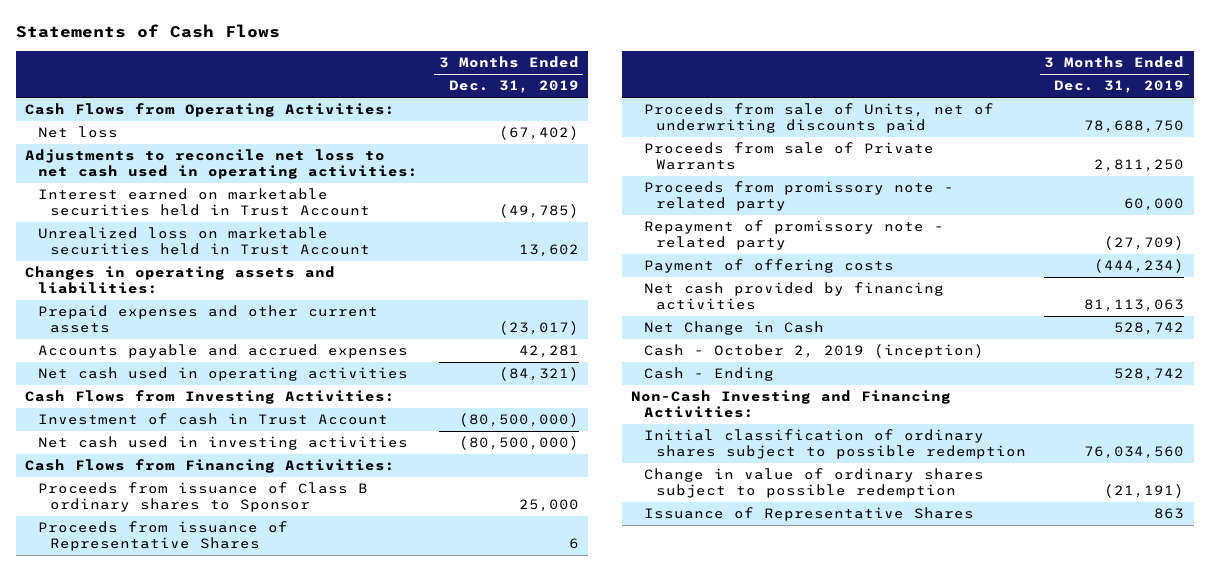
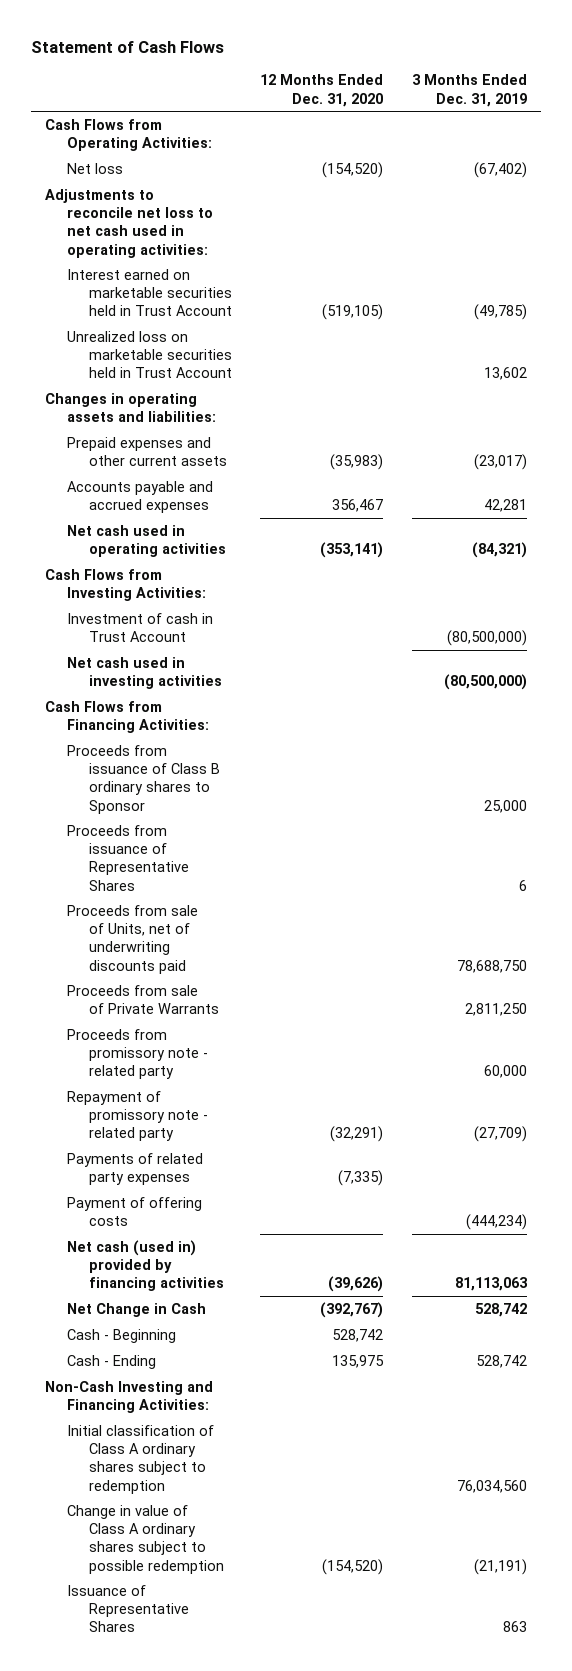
- Statements of Cash Flows
+ Statement of Cash Flows
- | 3 Months Ended Dec. 31, 2019
+ | 12 Months Ended Dec. 31, 2020 | 3 Months Ended Dec. 31, 2019
+ Payments of related party expenses | (7,335) |
- Net cash provided by financing activities | 81,113,063
+ Net cash (used in) provided by financing activities | (39,626) | 81,113,063
- Cash - October 2, 2019 (inception)
+ Cash - Beginning | 528,742 |
- Initial classification of ordinary shares subject to possible redemption | 76,034,560
- Change in value of ordinary shares subject to possible redemption | (21,191)
+ Initial classification of Class A ordinary shares subject to redemption | | 76,034,560
+ Change in value of Class A ordinary shares subject to possible redemption | (154,520) | (21,191)

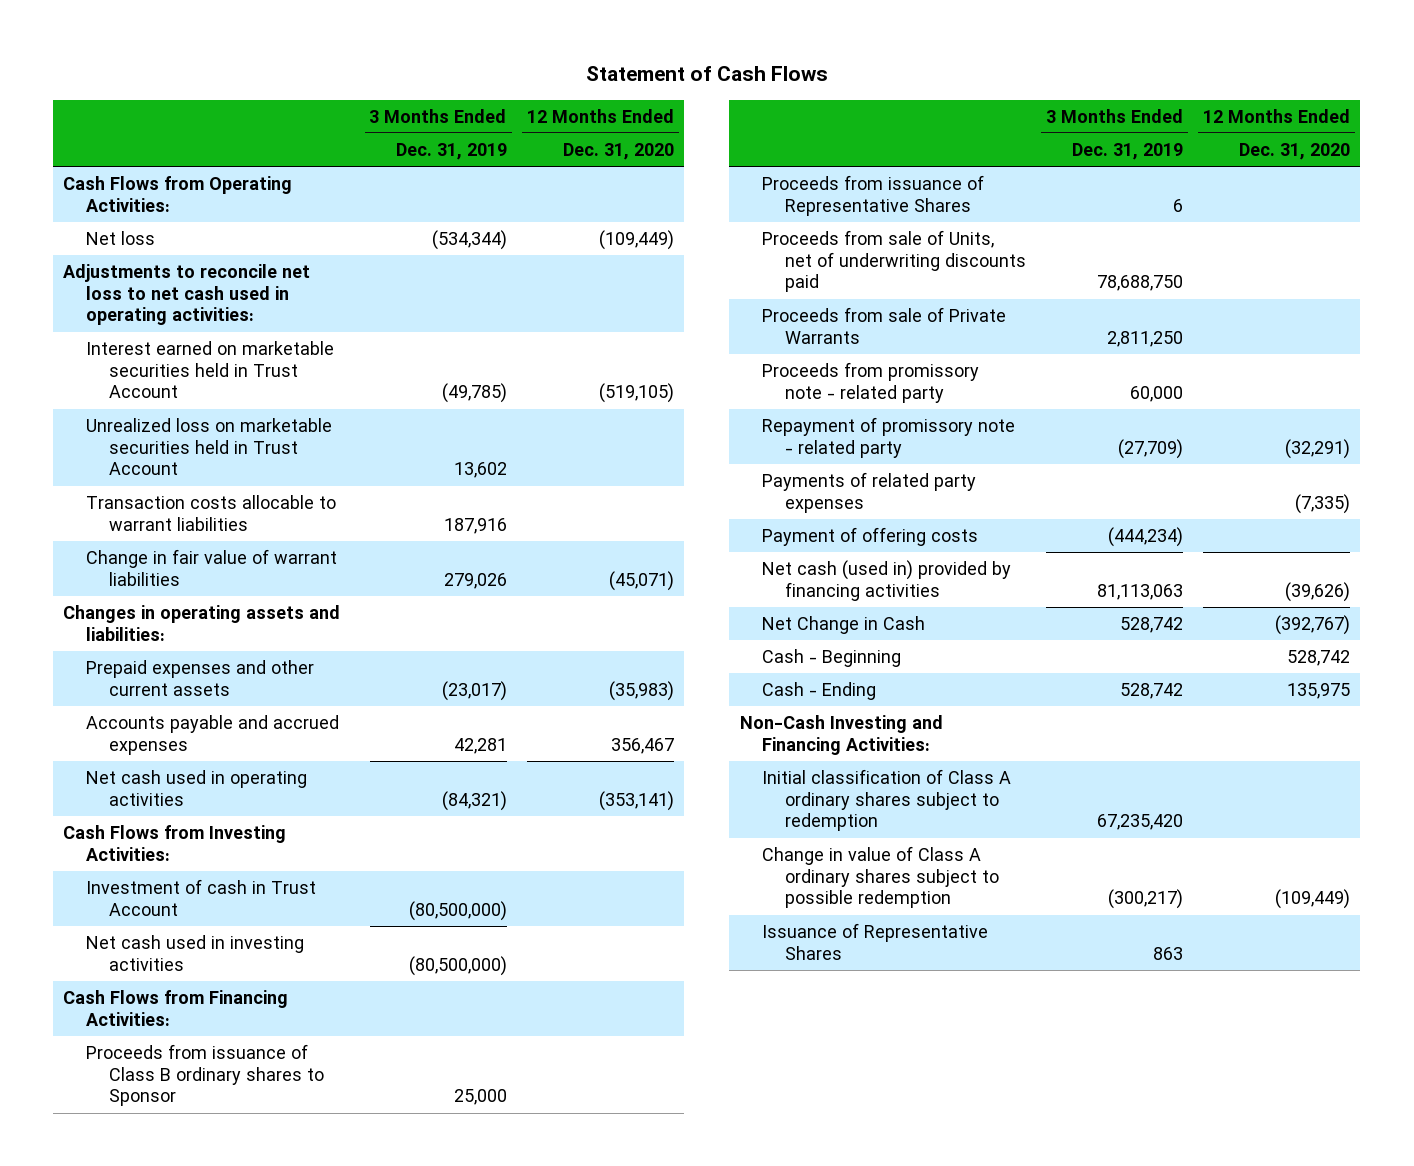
- | 12 Months Ended Dec. 31, 2020 | 3 Months Ended Dec. 31, 2019
+ | 3 Months Ended Dec. 31, 2019 | 12 Months Ended Dec. 31, 2020
- Net loss | (154,520) | (67,402)
+ Net loss | (534,344) | (109,449)
+ Transaction costs allocable to warrant liabilities | 187,916 |
+ Change in fair value of warrant liabilities | 279,026 | (45,071)
- Initial classification of Class A ordinary shares subject to redemption | | 76,034,560
- Change in value of Class A ordinary shares subject to possible redemption | (154,520) | (21,191)
+ Initial classification of Class A ordinary shares subject to redemption | 67,235,420 |
+ Change in value of Class A ordinary shares subject to possible redemption | (300,217) | (109,449)

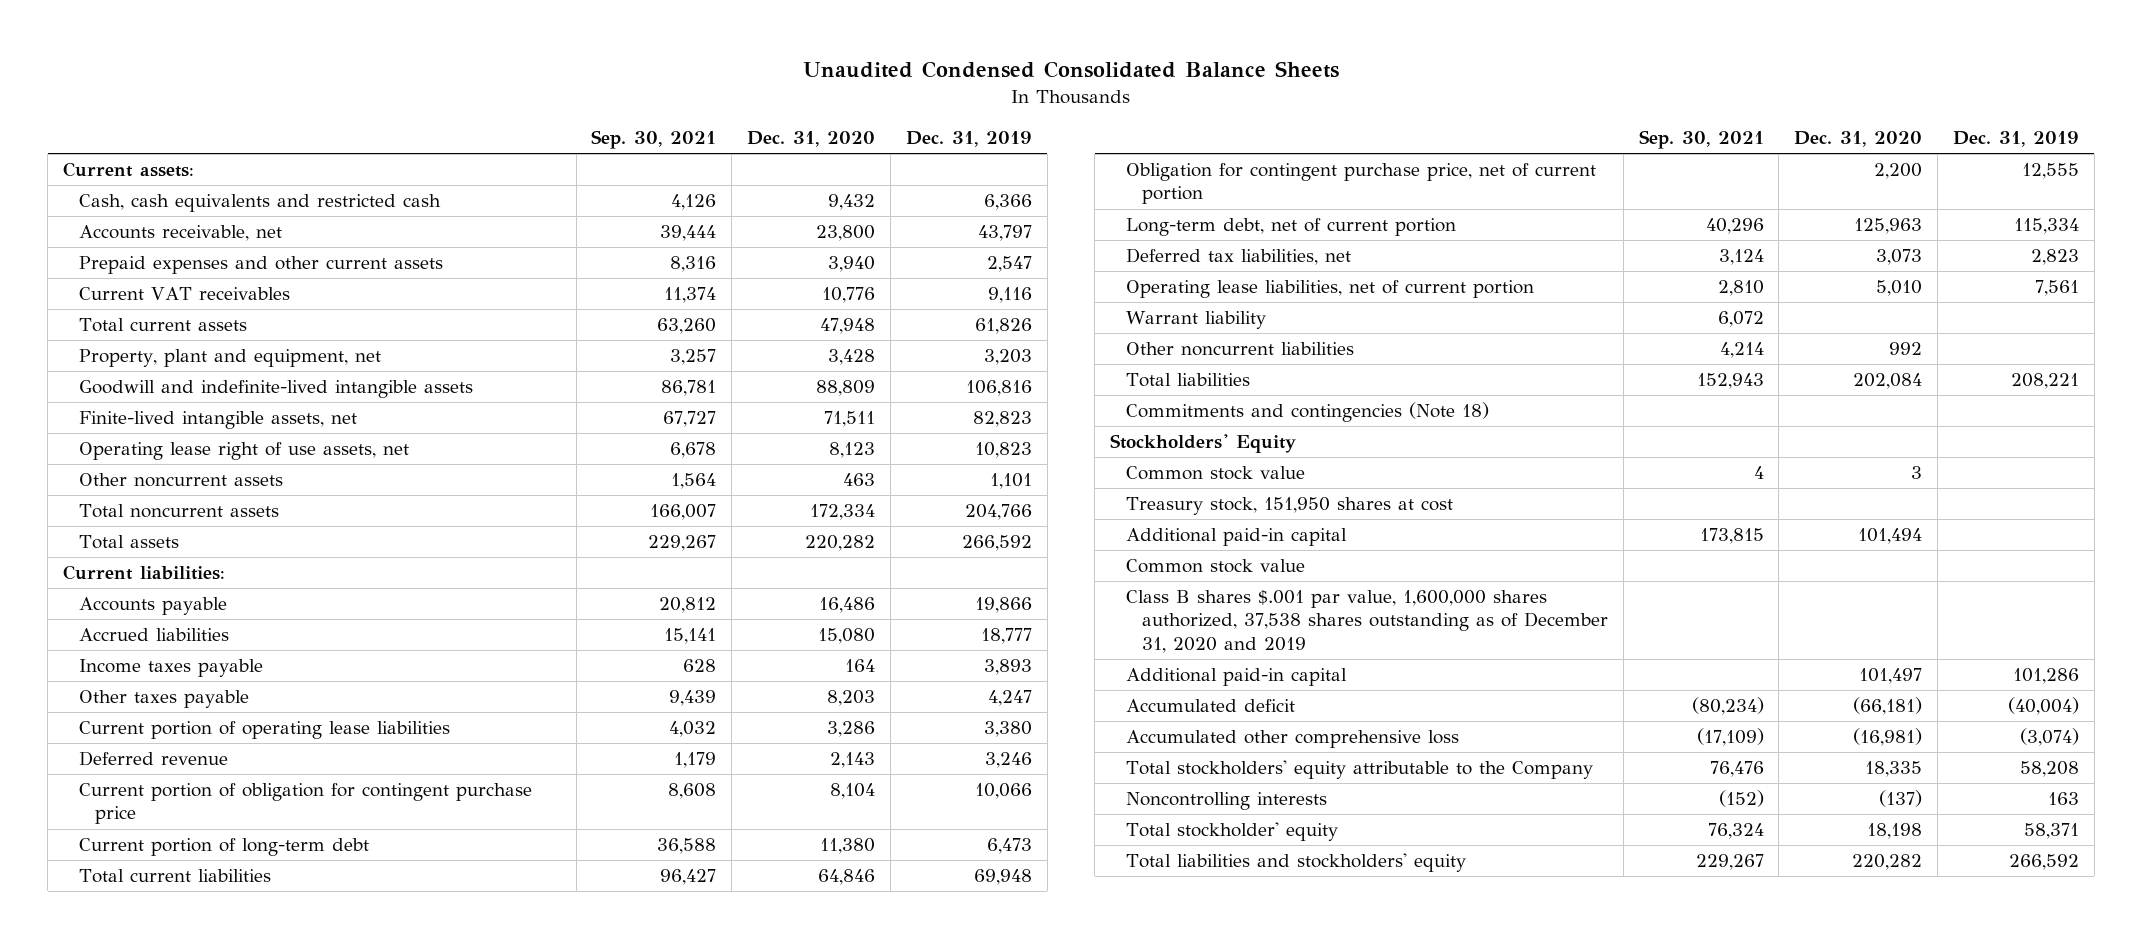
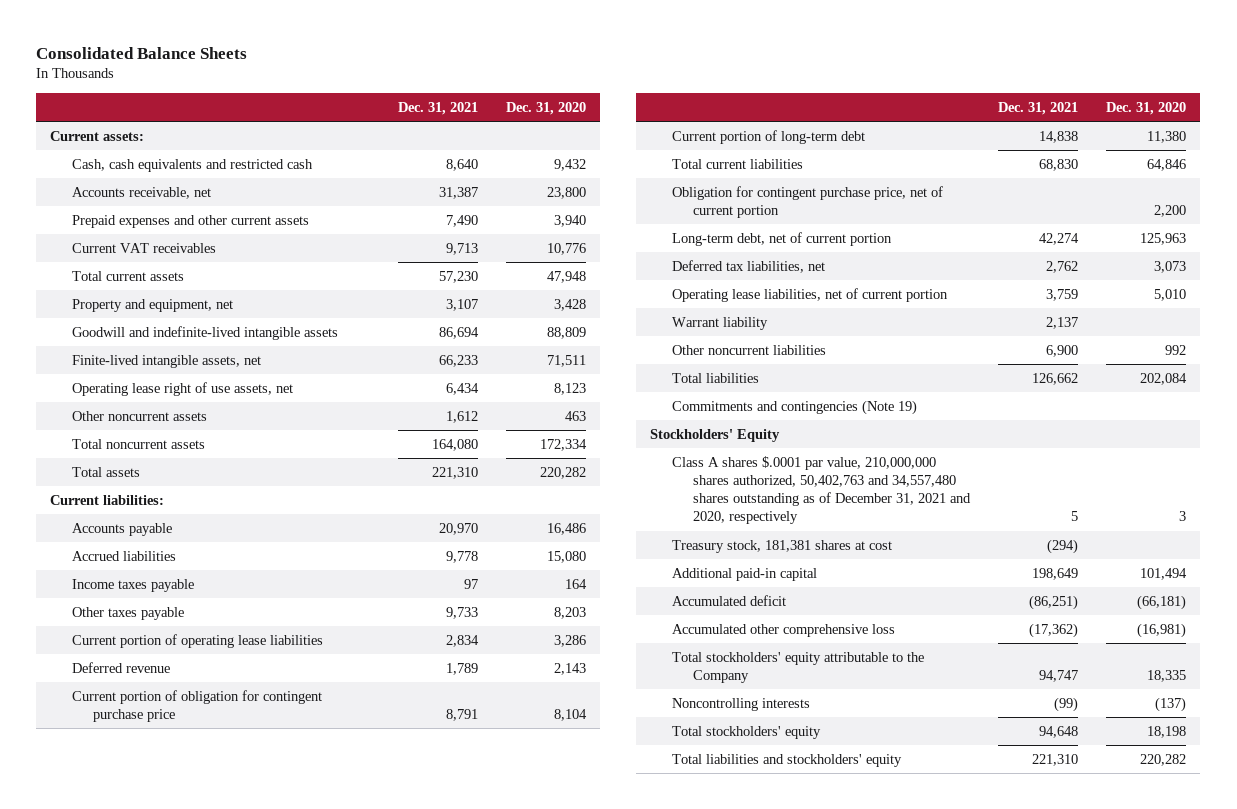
- Unaudited Condensed Consolidated Balance Sheets
+ Consolidated Balance Sheets
- | Sep. 30, 2021 | Dec. 31, 2020 | Dec. 31, 2019
+ | Dec. 31, 2021 | Dec. 31, 2020
- Property, plant and equipment, net | 3,257 | 3,428 | 3,203
+ Property and equipment, net | 3,107 | 3,428
- Commitments and contingencies (Note 18)
+ Commitments and contingencies (Note 19)
- Common stock value | 4 | 3 |
- Treasury stock, 151,950 shares at cost
+ Class A shares $.0001 par value, 210,000,000 shares authorized, 50,402,763 and 34,557,480 shares outstanding as of December 31, 2021 and 2020, respectively | 5 | 3
+ Treasury stock, 181,381 shares at cost | (294) |
- Common stock value
- Class B shares $.001 par value, 1,600,000 shares authorized, 37,538 shares outstanding as of December 31, 2020 and 2019
- Additional paid-in capital | | 101,497 | 101,286
- Total stockholder' equity | 76,324 | 18,198 | 58,371
+ Total stockholders' equity | 94,648 | 18,198

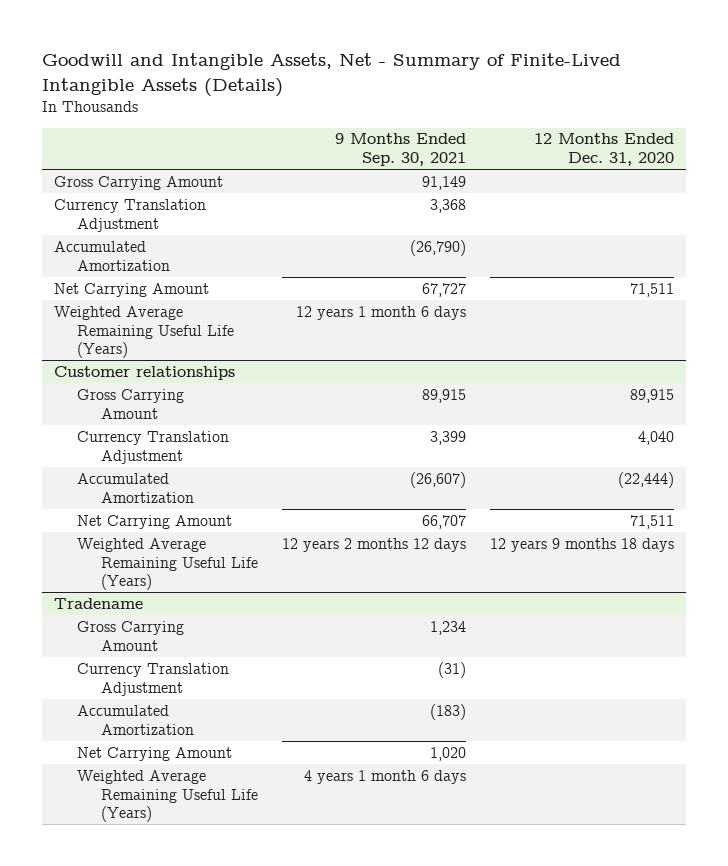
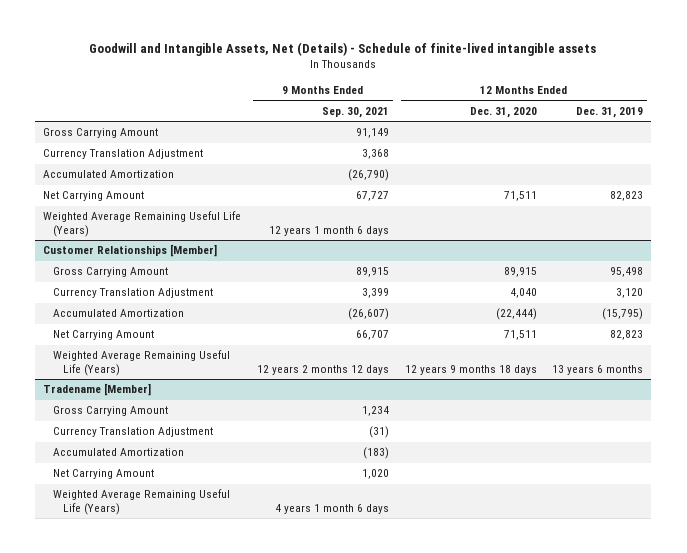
- Goodwill and Intangible Assets, Net - Summary of Finite-Lived Intangible Assets (Details)
+ Goodwill and Intangible Assets, Net (Details) - Schedule of finite-lived intangible assets
- | 9 Months Ended Sep. 30, 2021 | 12 Months Ended Dec. 31, 2020
+ | 9 Months Ended Sep. 30, 2021 | 12 Months Ended Dec. 31, 2020 | 12 Months Ended Dec. 31, 2019
- Customer relationships
+ Customer Relationships [Member]
- Tradename
+ Tradename [Member]

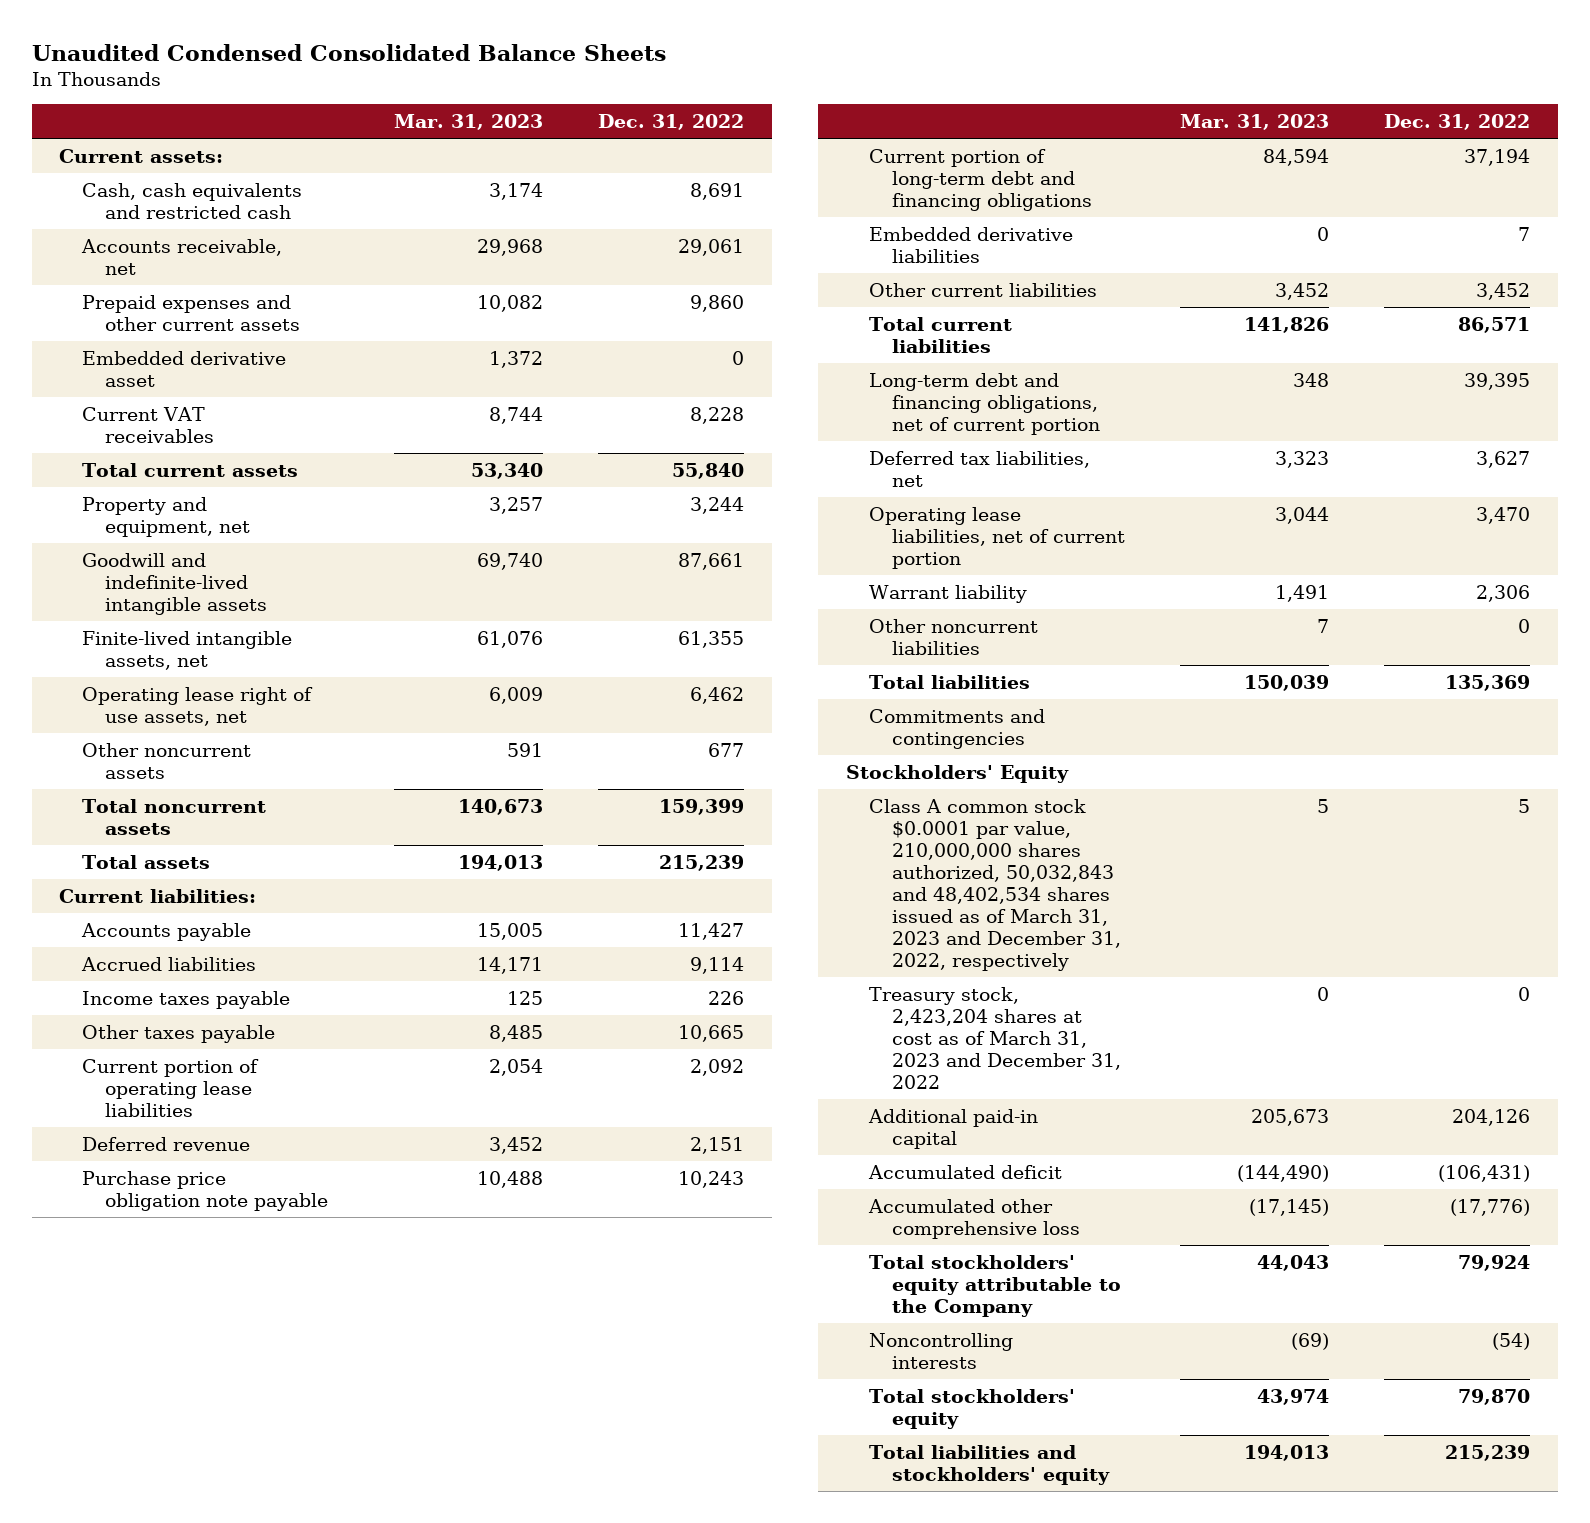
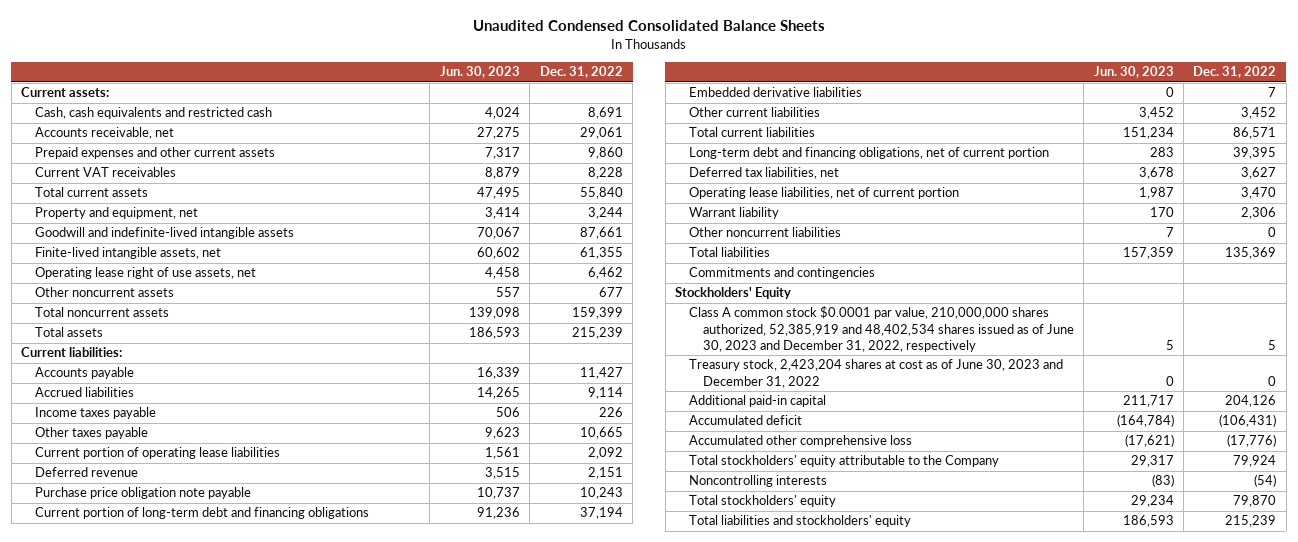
- | Mar. 31, 2023 | Dec. 31, 2022
+ | Jun. 30, 2023 | Dec. 31, 2022
- Embedded derivative asset | 1,372 | 0
- Class A common stock $0.0001 par value, 210,000,000 shares authorized, 50,032,843 and 48,402,534 shares issued as of March 31, 2023 and December 31, 2022, respectively | 5 | 5
- Treasury stock, 2,423,204 shares at cost as of March 31, 2023 and December 31, 2022 | 0 | 0
+ Class A common stock $0.0001 par value, 210,000,000 shares authorized, 52,385,919 and 48,402,534 shares issued as of June 30, 2023 and December 31, 2022, respectively | 5 | 5
+ Treasury stock, 2,423,204 shares at cost as of June 30, 2023 and December 31, 2022 | 0 | 0

